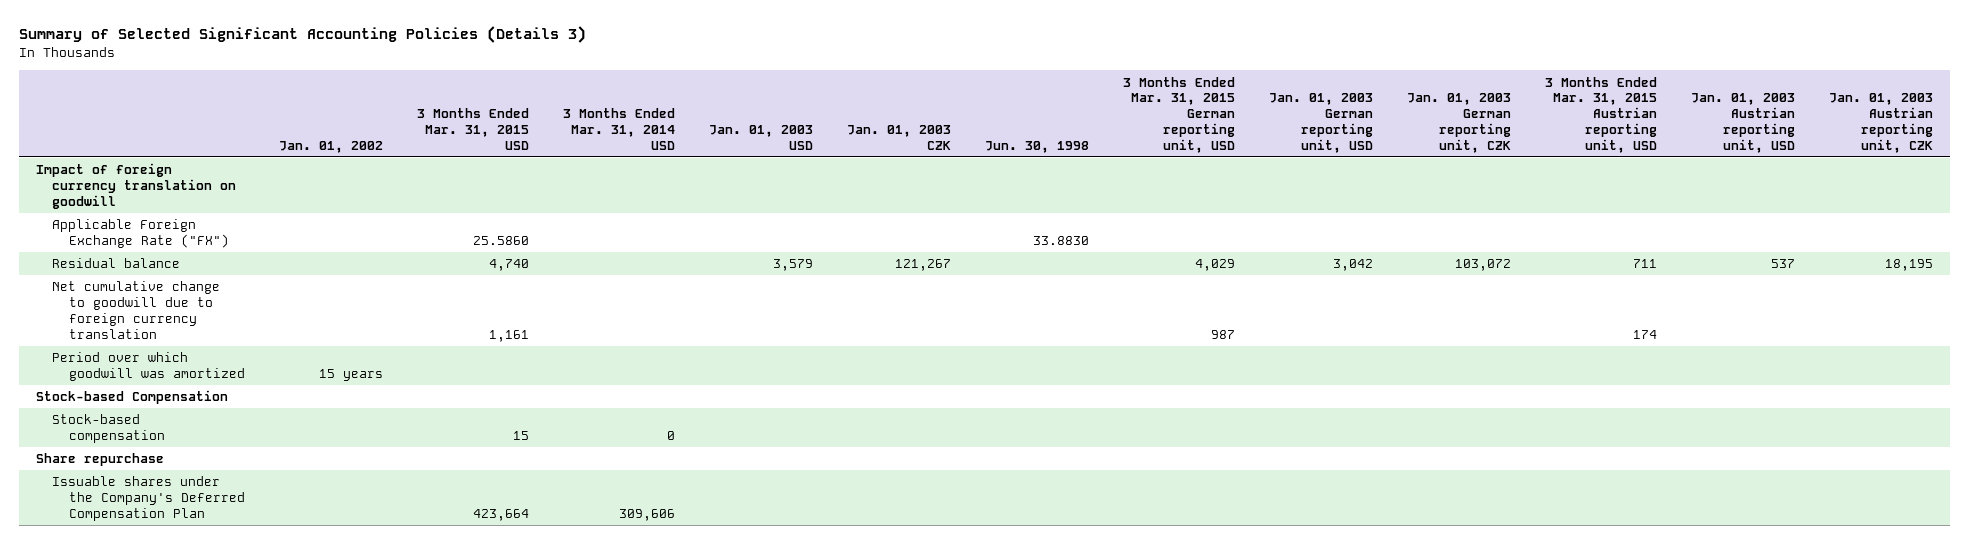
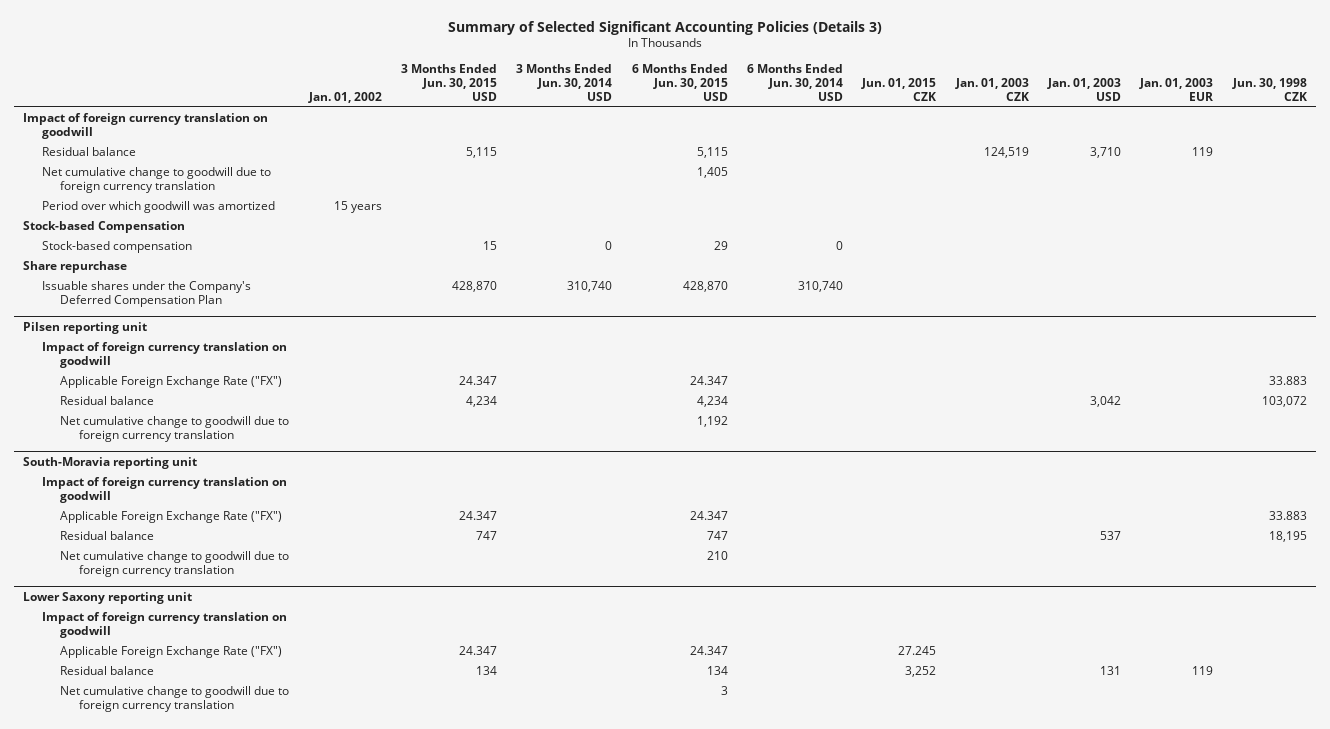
- | Jan. 01, 2002 | 3 Months Ended Mar. 31, 2015 USD | 3 Months Ended Mar. 31, 2014 USD | Jan. 01, 2003 USD | Jan. 01, 2003 CZK | Jun. 30, 1998 | 3 Months Ended Mar. 31, 2015 German reporting unit, USD | Jan. 01, 2003 German reporting unit, USD | Jan. 01, 2003 German reporting unit, CZK | 3 Months Ended Mar. 31, 2015 Austrian reporting unit, USD | Jan. 01, 2003 Austrian reporting unit, USD | Jan. 01, 2003 Austrian reporting unit, CZK
+ | Jan. 01, 2002 | 3 Months Ended Jun. 30, 2015 USD | 3 Months Ended Jun. 30, 2014 USD | 6 Months Ended Jun. 30, 2015 USD | 6 Months Ended Jun. 30, 2014 USD | Jun. 01, 2015 CZK | Jan. 01, 2003 CZK | Jan. 01, 2003 USD | Jan. 01, 2003 EUR | Jun. 30, 1998 CZK
- Applicable Foreign Exchange Rate ("FX") | | 25.5860 | | | | 33.8830 | | | | | |
- Residual balance | | 4,740 | | 3,579 | 121,267 | | 4,029 | 3,042 | 103,072 | 711 | 537 | 18,195
+ Residual balance | | 5,115 | | 5,115 | | | 124,519 | 3,710 | 119 |
+ Pilsen reporting unit
+ Impact of foreign currency translation on goodwill
+ Applicable Foreign Exchange Rate ("FX") | | 24.347 | | 24.347 | | | | | | 33.883
+ Residual balance | | 4,234 | | 4,234 | | | | 3,042 | | 103,072
+ Net cumulative change to goodwill due to foreign currency translation | | | | 1,192 | | | | | |
+ South-Moravia reporting unit
+ Impact of foreign currency translation on goodwill
+ Applicable Foreign Exchange Rate ("FX") | | 24.347 | | 24.347 | | | | | | 33.883
+ Residual balance | | 747 | | 747 | | | | 537 | | 18,195
+ Net cumulative change to goodwill due to foreign currency translation | | | | 210 | | | | | |
+ Lower Saxony reporting unit
+ Impact of foreign currency translation on goodwill
+ Applicable Foreign Exchange Rate ("FX") | | 24.347 | | 24.347 | | 27.245 | | | |
+ Residual balance | | 134 | | 134 | | 3,252 | | 131 | 119 |
+ Net cumulative change to goodwill due to foreign currency translation | | | | 3 | | | | | |

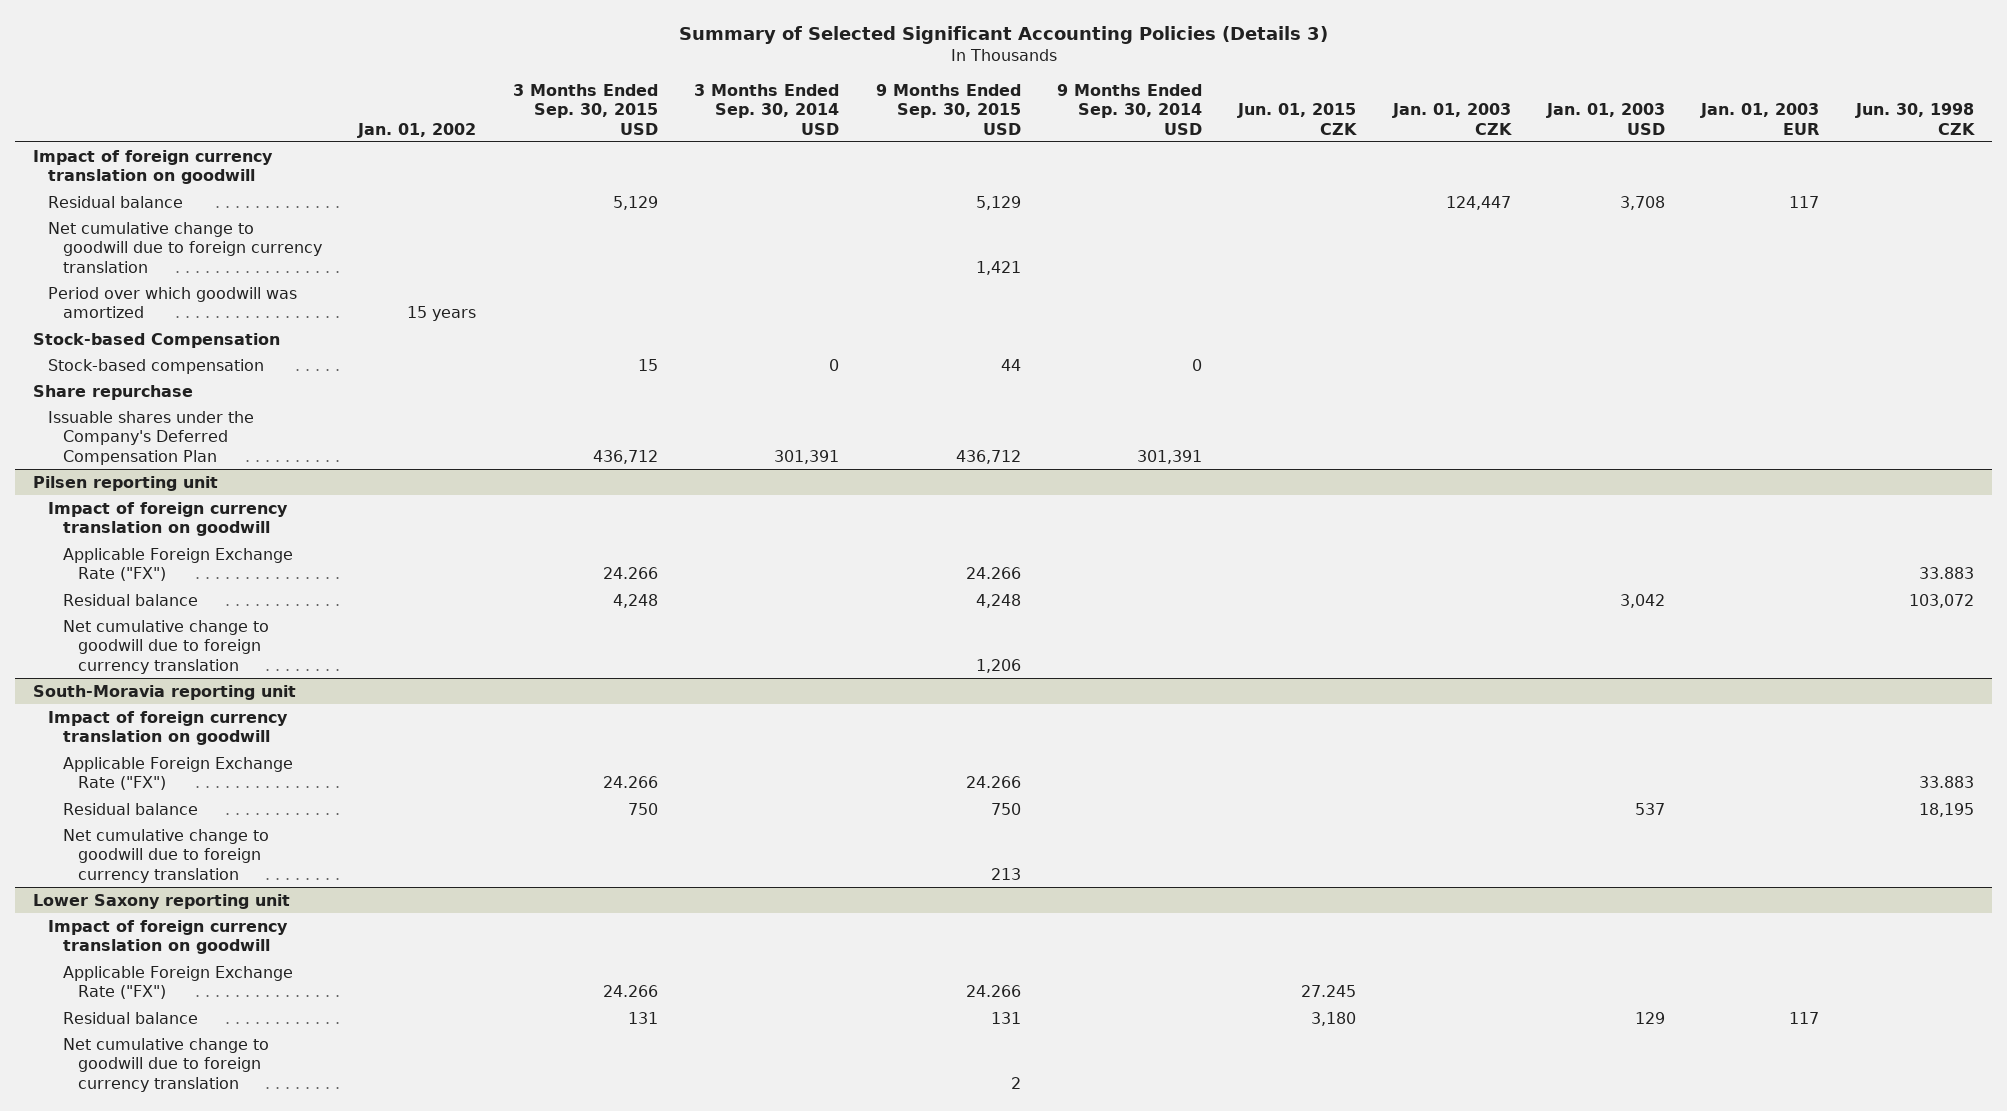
- | Jan. 01, 2002 | 3 Months Ended Jun. 30, 2015 USD | 3 Months Ended Jun. 30, 2014 USD | 6 Months Ended Jun. 30, 2015 USD | 6 Months Ended Jun. 30, 2014 USD | Jun. 01, 2015 CZK | Jan. 01, 2003 CZK | Jan. 01, 2003 USD | Jan. 01, 2003 EUR | Jun. 30, 1998 CZK
+ | Jan. 01, 2002 | 3 Months Ended Sep. 30, 2015 USD | 3 Months Ended Sep. 30, 2014 USD | 9 Months Ended Sep. 30, 2015 USD | 9 Months Ended Sep. 30, 2014 USD | Jun. 01, 2015 CZK | Jan. 01, 2003 CZK | Jan. 01, 2003 USD | Jan. 01, 2003 EUR | Jun. 30, 1998 CZK
- Residual balance | | 5,115 | | 5,115 | | | 124,519 | 3,710 | 119 |
+ Residual balance | | 5,129 | | 5,129 | | | 124,447 | 3,708 | 117 |
@ Lower Saxony reporting unit
- Residual balance | | 134 | | 134 | | 3,252 | | 131 | 119 |
+ Residual balance | | 131 | | 131 | | 3,180 | | 129 | 117 |

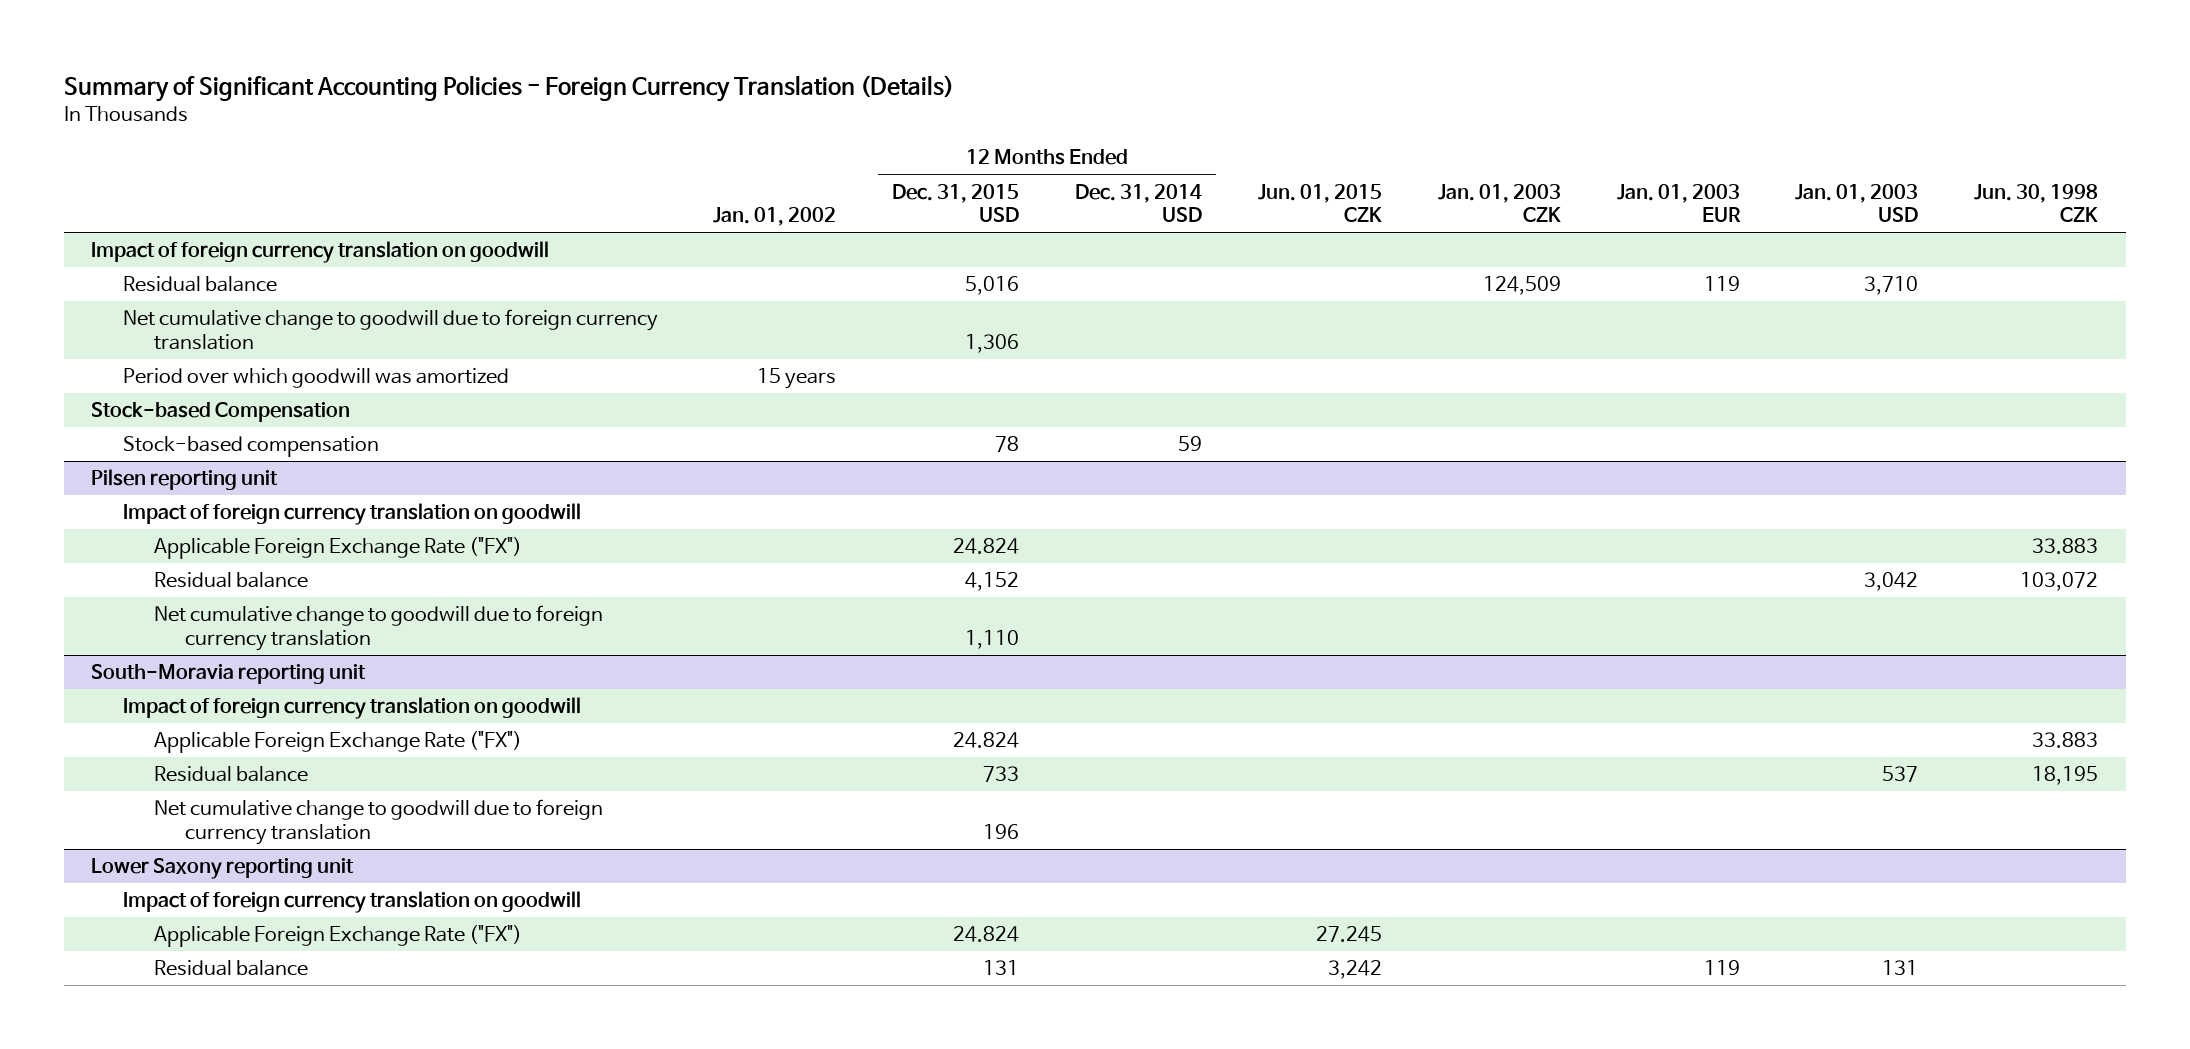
- Summary of Selected Significant Accounting Policies (Details 3)
+ Summary of Significant Accounting Policies - Foreign Currency Translation (Details)
- | Jan. 01, 2002 | 3 Months Ended Sep. 30, 2015 USD | 3 Months Ended Sep. 30, 2014 USD | 9 Months Ended Sep. 30, 2015 USD | 9 Months Ended Sep. 30, 2014 USD | Jun. 01, 2015 CZK | Jan. 01, 2003 CZK | Jan. 01, 2003 USD | Jan. 01, 2003 EUR | Jun. 30, 1998 CZK
+ | Jan. 01, 2002 | 12 Months Ended Dec. 31, 2015 USD | 12 Months Ended Dec. 31, 2014 USD | Jun. 01, 2015 CZK | Jan. 01, 2003 CZK | Jan. 01, 2003 EUR | Jan. 01, 2003 USD | Jun. 30, 1998 CZK
- Residual balance | | 5,129 | | 5,129 | | | 124,447 | 3,708 | 117 |
+ Residual balance | | 5,016 | | | 124,509 | 119 | 3,710 |
- Share repurchase
- Issuable shares under the Company's Deferred Compensation Plan | | 436,712 | 301,391 | 436,712 | 301,391 | | | | |
@ Lower Saxony reporting unit
- Residual balance | | 131 | | 131 | | 3,180 | | 129 | 117 |
- Net cumulative change to goodwill due to foreign currency translation | | | | 2 | | | | | |
+ Residual balance | | 131 | | 3,242 | | 119 | 131 |

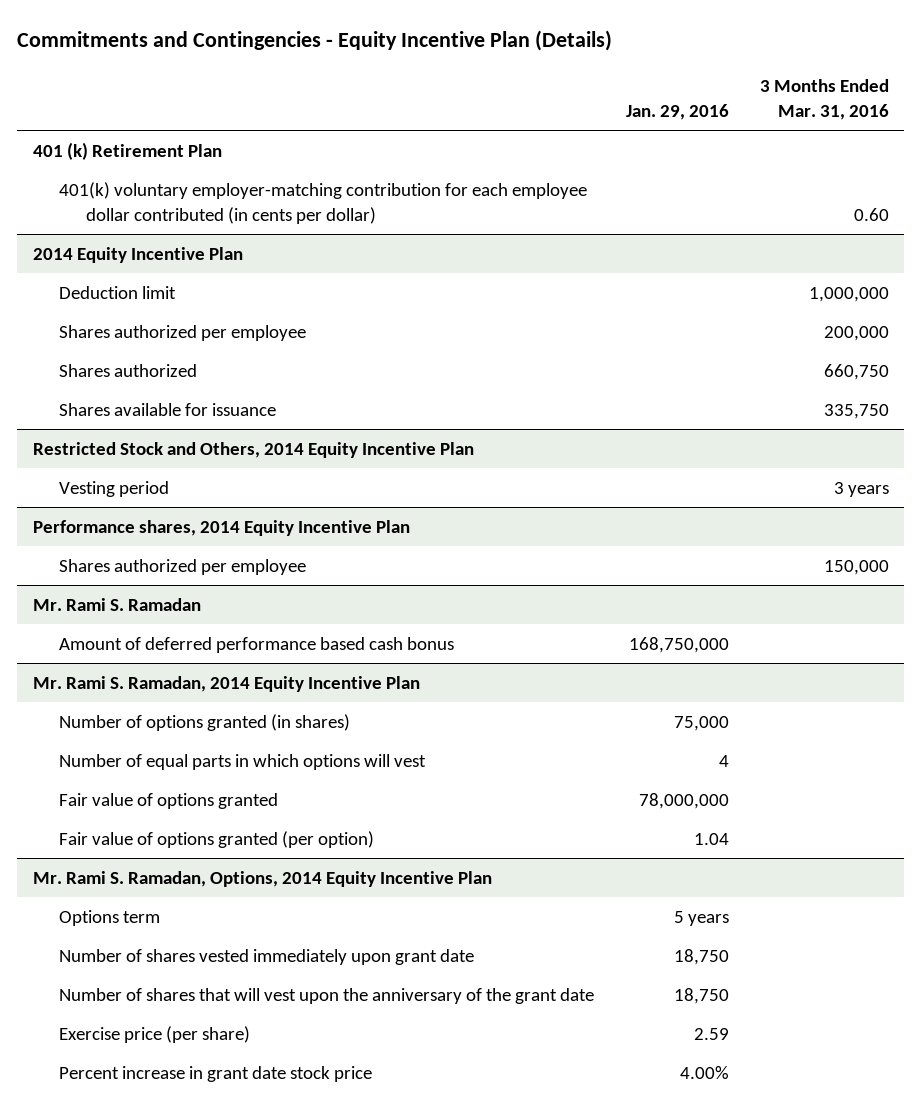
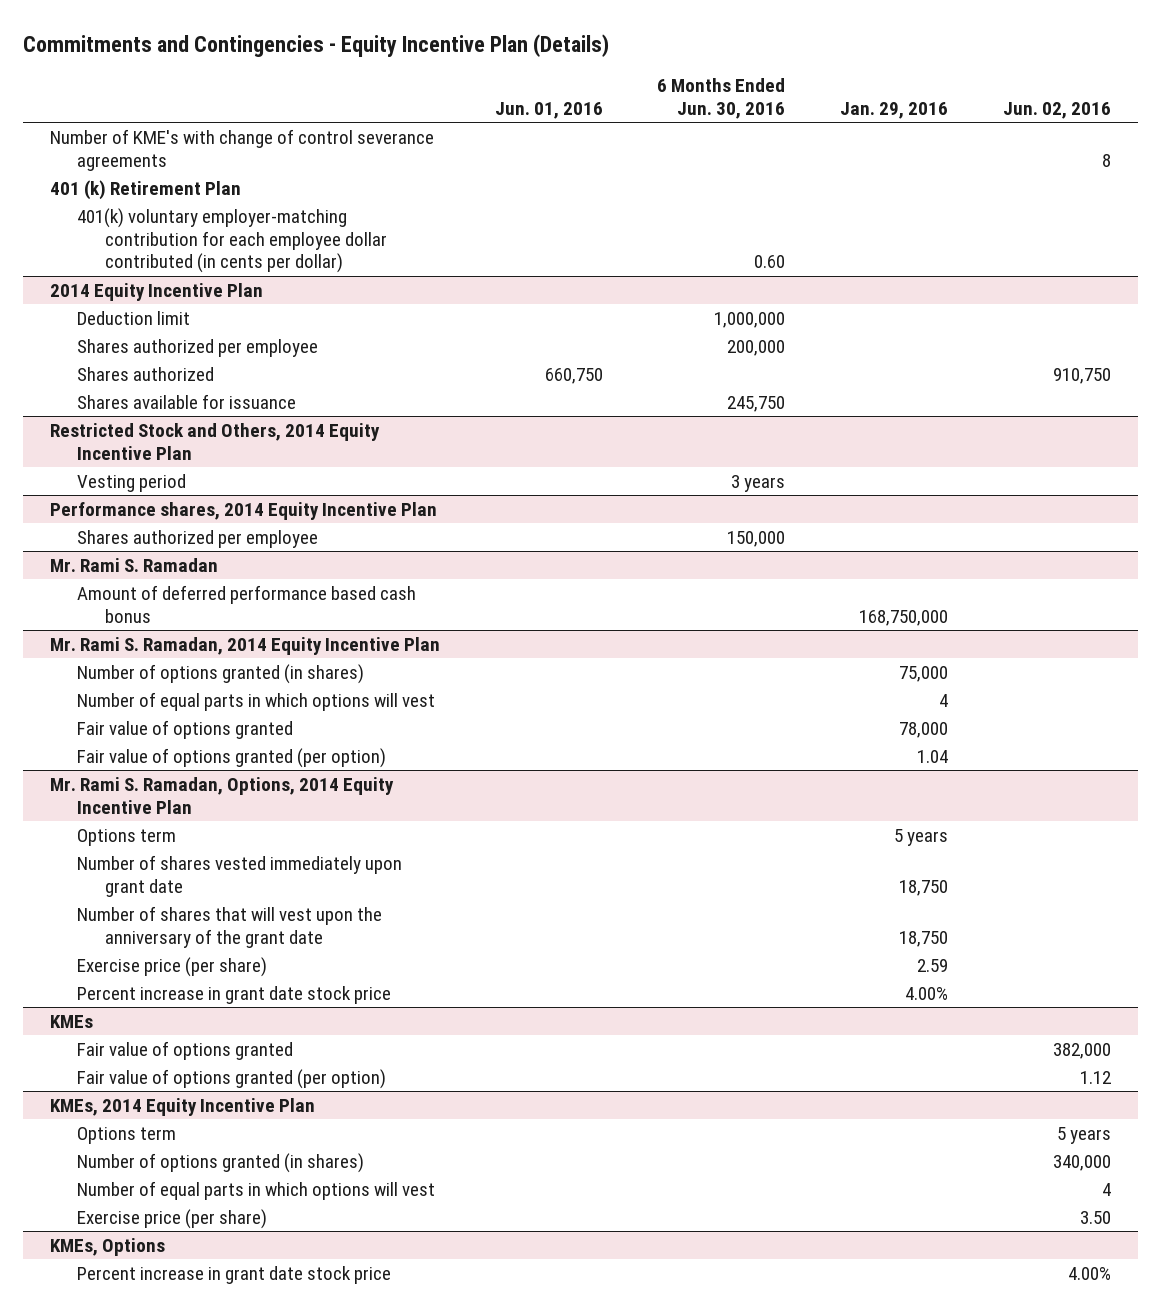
- | Jan. 29, 2016 | 3 Months Ended Mar. 31, 2016
+ | Jun. 01, 2016 | 6 Months Ended Jun. 30, 2016 | Jan. 29, 2016 | Jun. 02, 2016
+ Number of KME's with change of control severance agreements | | | | 8
@ Mr. Rami S. Ramadan, 2014 Equity Incentive Plan
- Fair value of options granted | 78,000,000 |
+ Fair value of options granted | | | 78,000 |
+ KMEs
+ Fair value of options granted | | | | 382,000
+ Fair value of options granted (per option) | | | | 1.12
+ KMEs, 2014 Equity Incentive Plan
+ Options term | | | | 5 years
+ Number of options granted (in shares) | | | | 340,000
+ Number of equal parts in which options will vest | | | | 4
+ Exercise price (per share) | | | | 3.50
+ KMEs, Options
+ Percent increase in grant date stock price | | | | 4.00%

